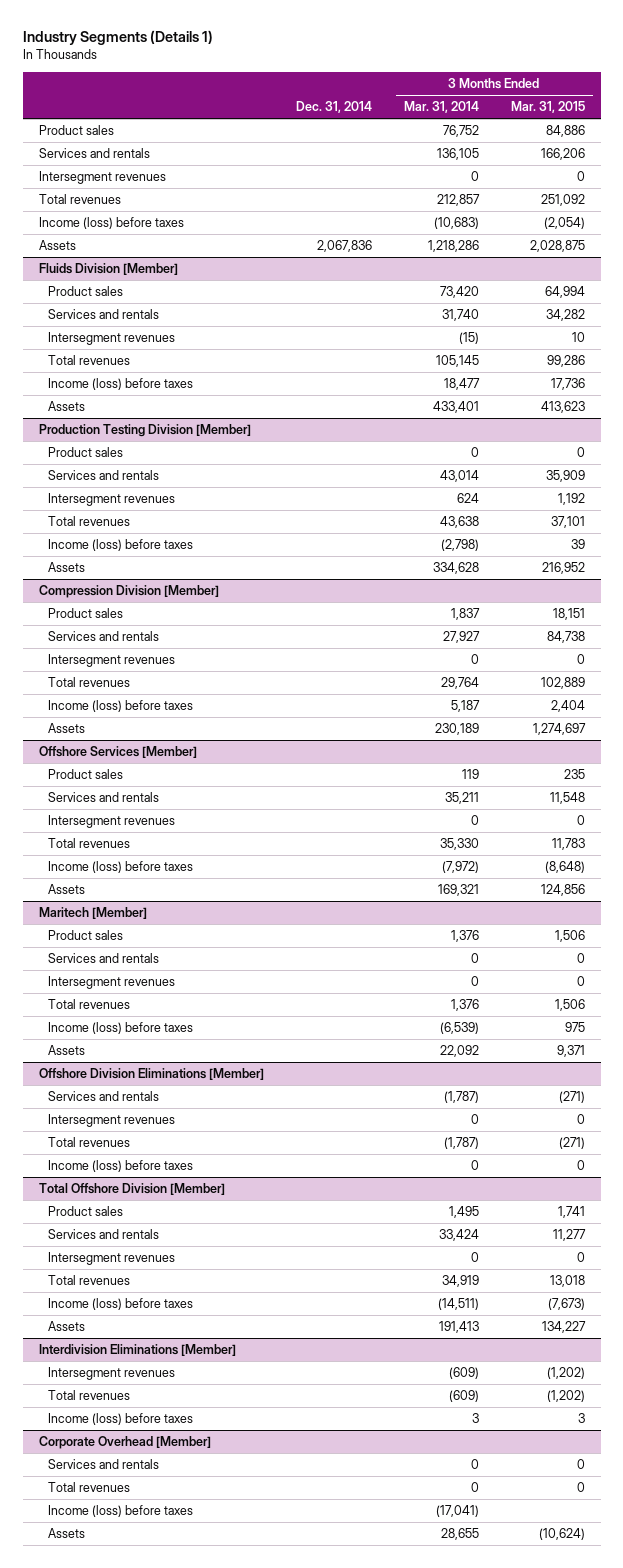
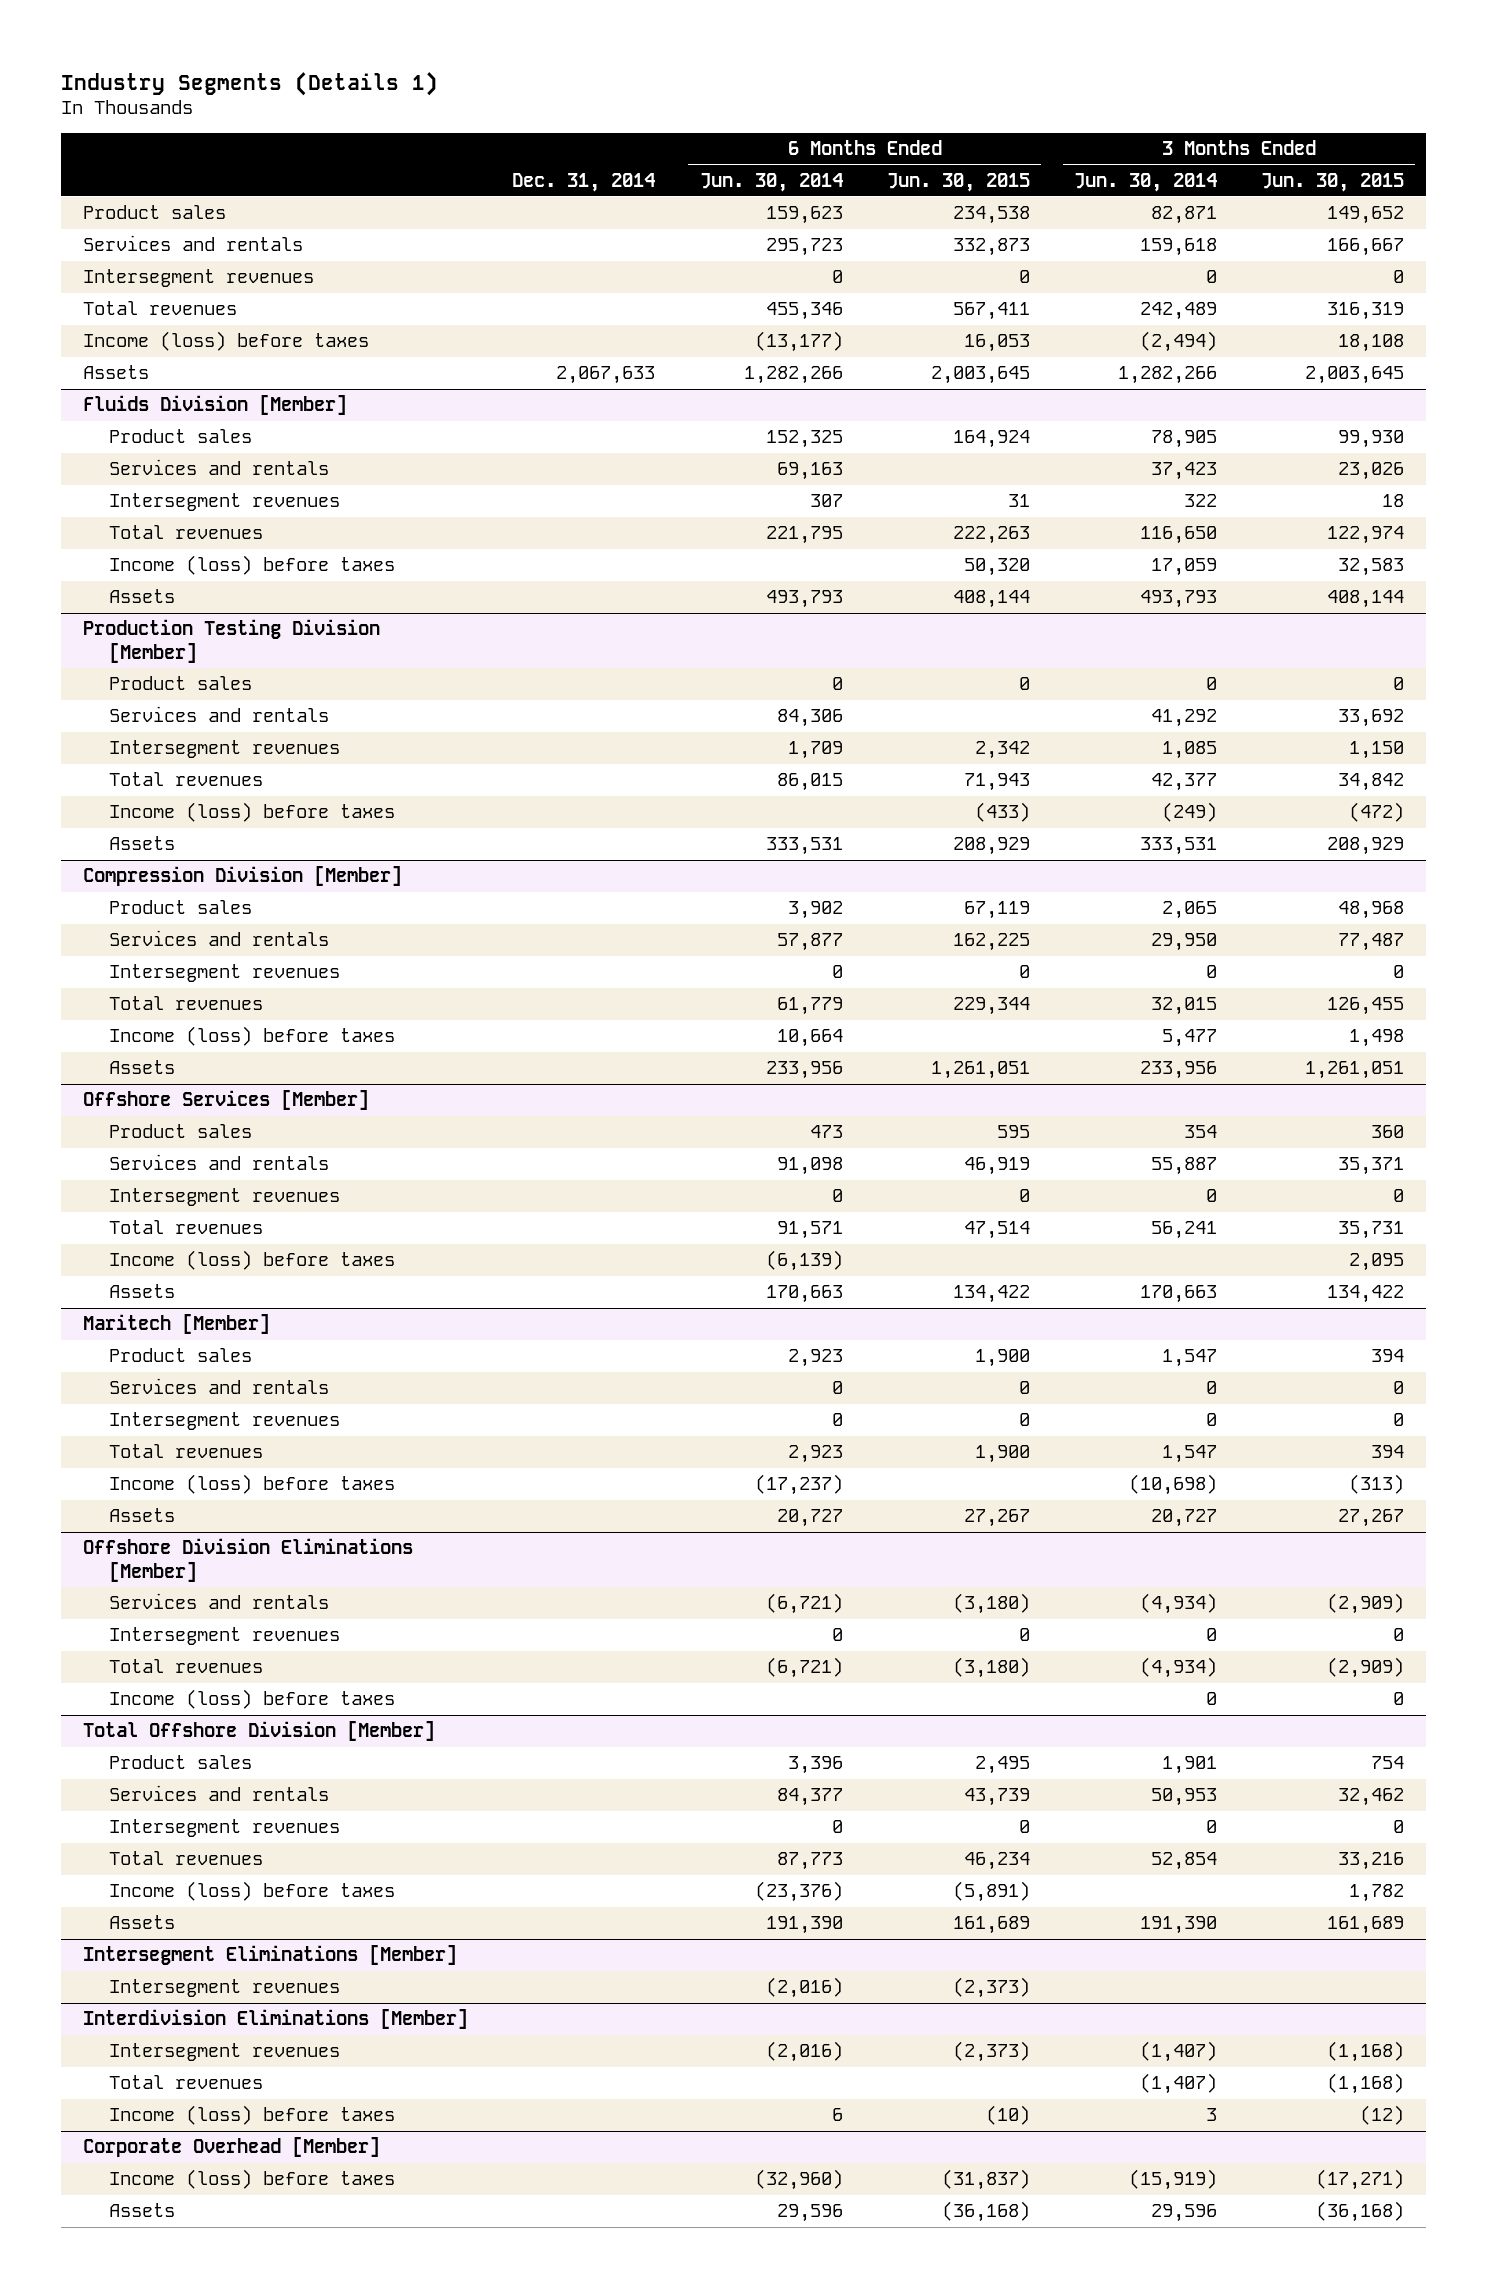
- | Dec. 31, 2014 | 3 Months Ended Mar. 31, 2014 | 3 Months Ended Mar. 31, 2015
+ | Dec. 31, 2014 | 6 Months Ended Jun. 30, 2014 | 6 Months Ended Jun. 30, 2015 | 3 Months Ended Jun. 30, 2014 | 3 Months Ended Jun. 30, 2015
- Assets | 2,067,836 | 1,218,286 | 2,028,875
+ Assets | 2,067,633 | 1,282,266 | 2,003,645 | 1,282,266 | 2,003,645
+ Intersegment Eliminations [Member]
+ Intersegment revenues | | (2,016) | (2,373) | |
@ Corporate Overhead [Member]
- Services and rentals | | 0 | 0
- Total revenues | | 0 | 0

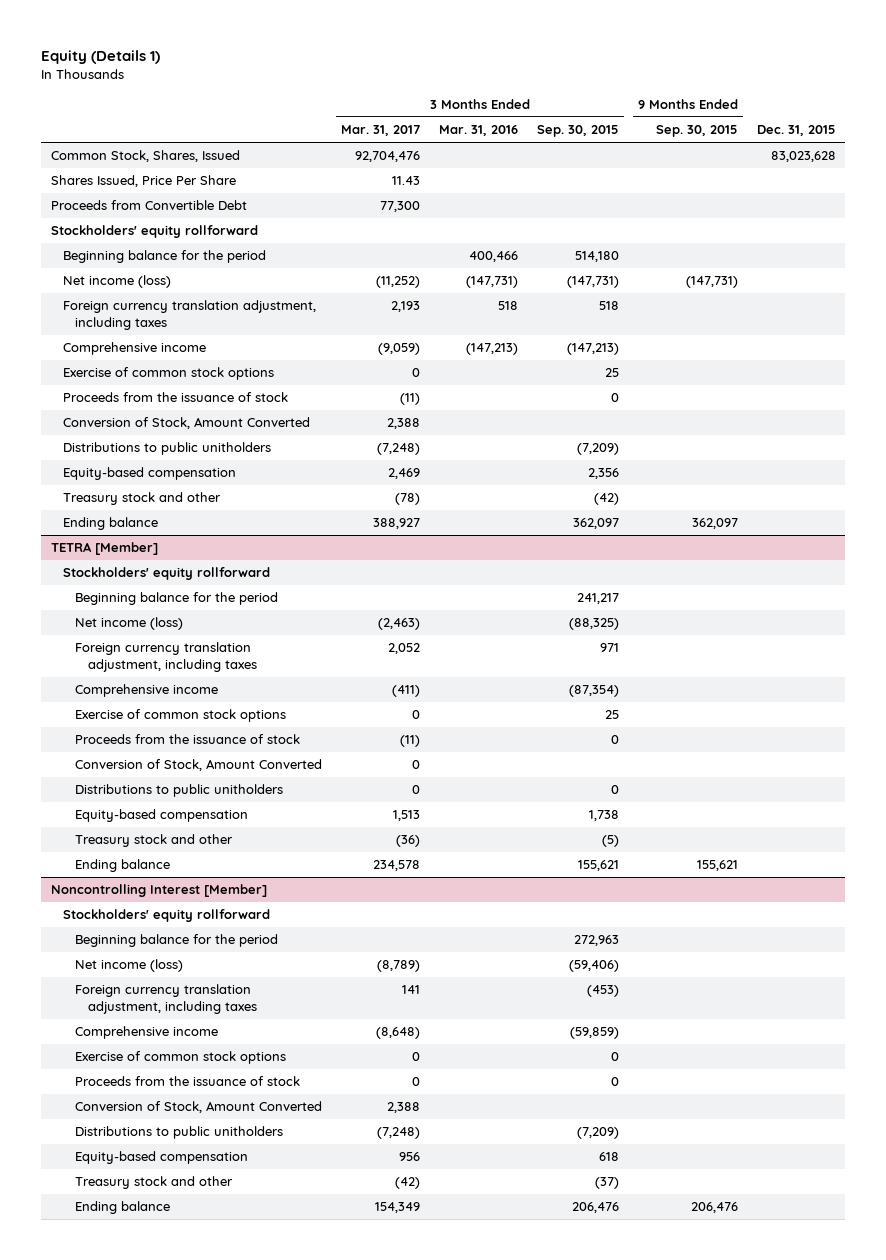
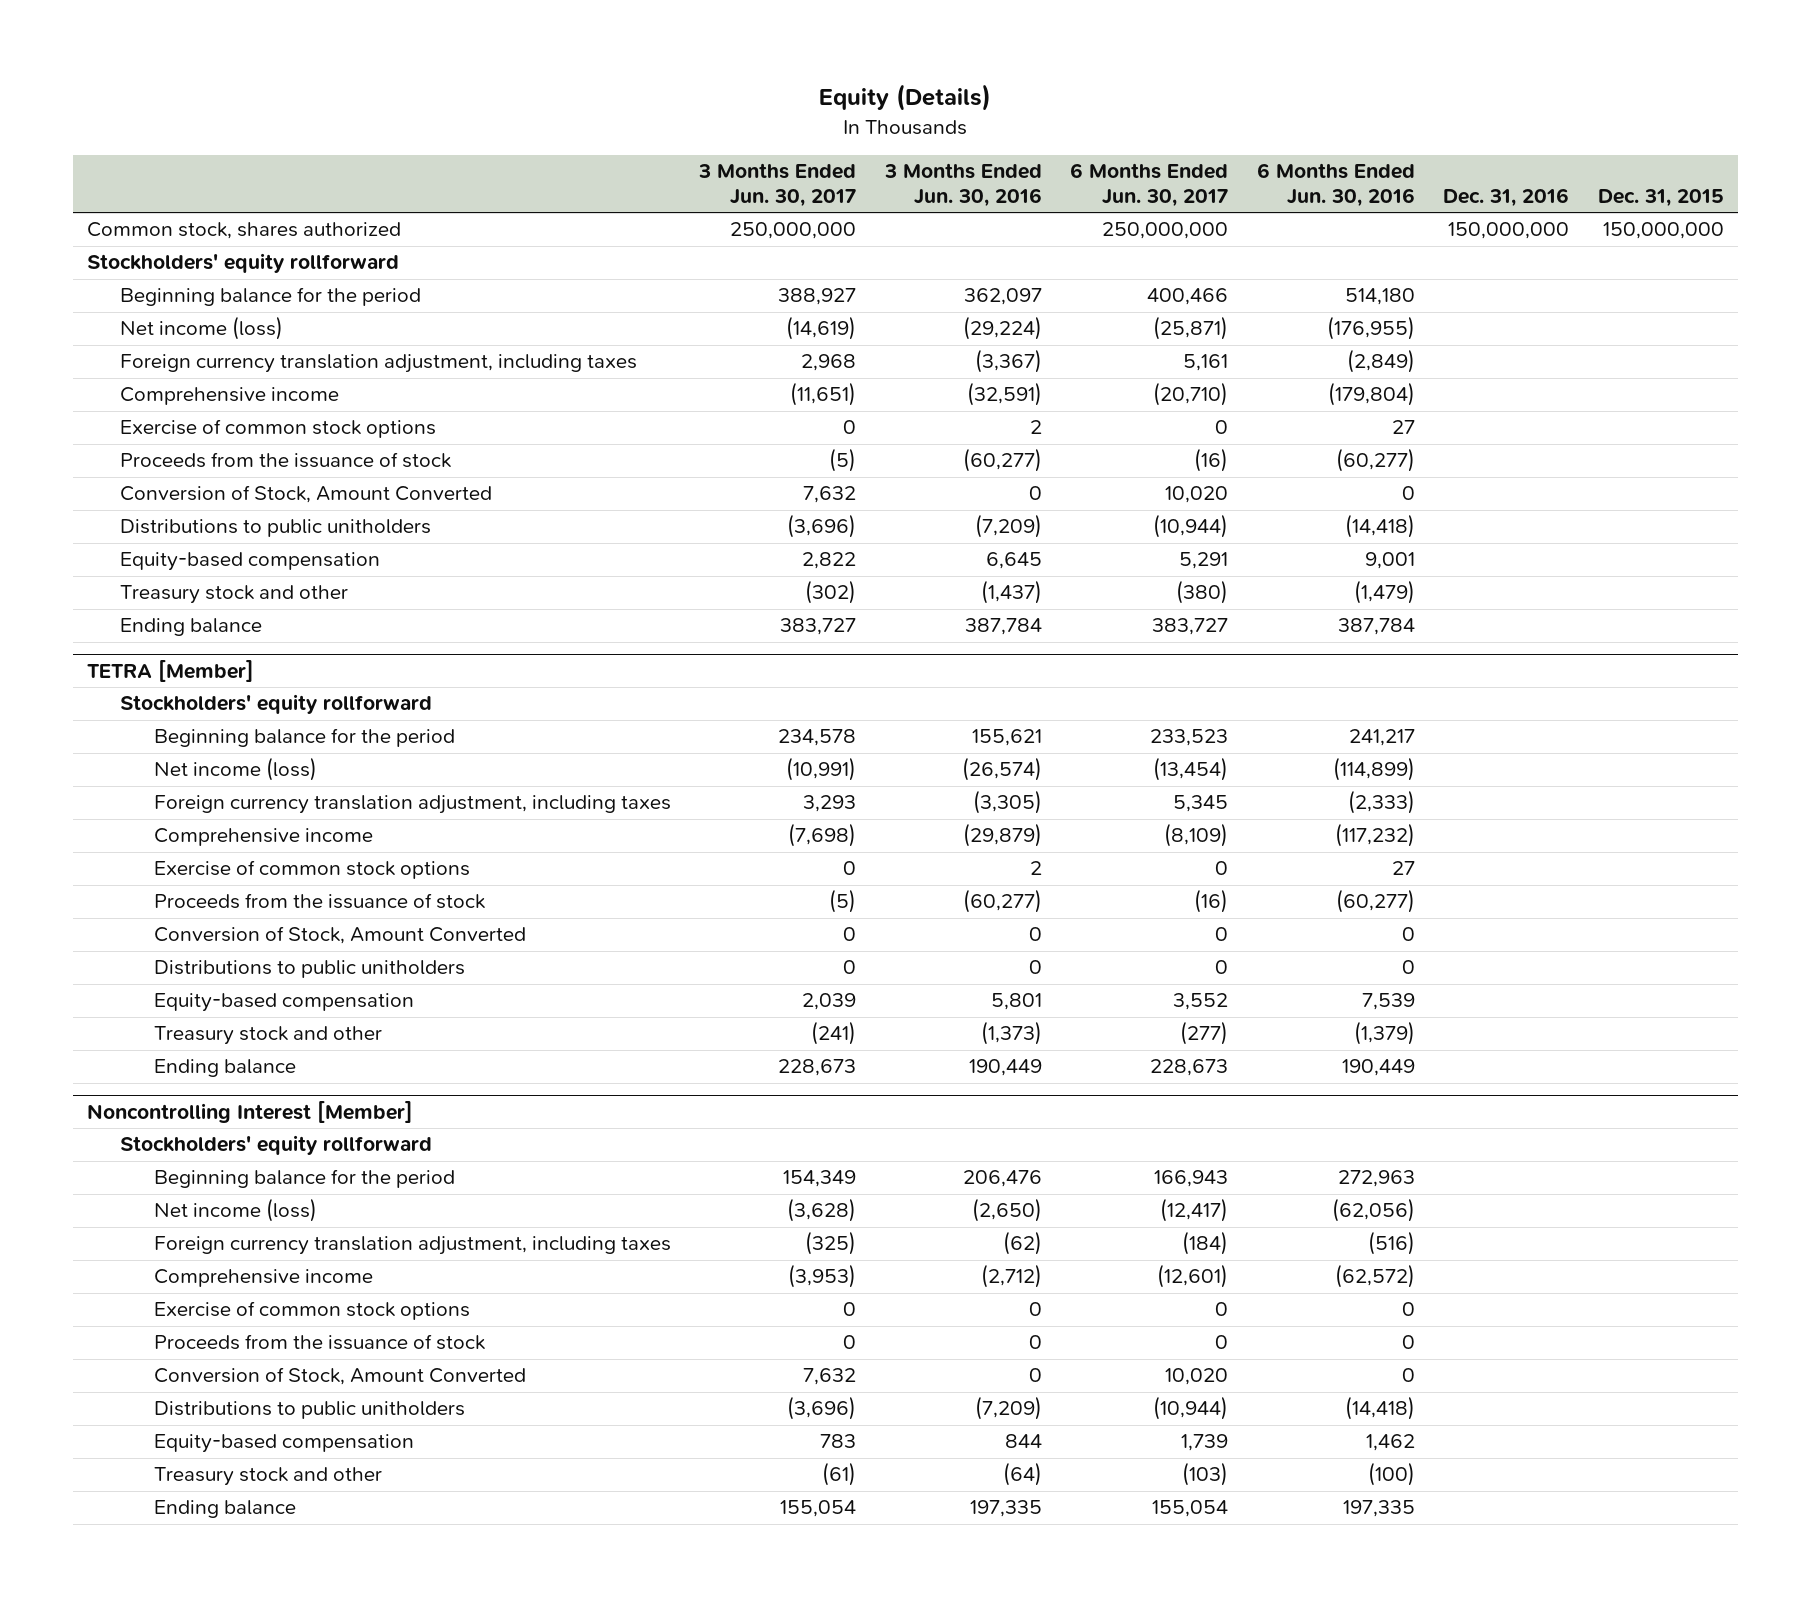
- Equity (Details 1)
+ Equity (Details)
- | 3 Months Ended Mar. 31, 2017 | 3 Months Ended Mar. 31, 2016 | 3 Months Ended Sep. 30, 2015 | 9 Months Ended Sep. 30, 2015 | Dec. 31, 2015
+ | 3 Months Ended Jun. 30, 2017 | 3 Months Ended Jun. 30, 2016 | 6 Months Ended Jun. 30, 2017 | 6 Months Ended Jun. 30, 2016 | Dec. 31, 2016 | Dec. 31, 2015
- Common Stock, Shares, Issued | 92,704,476 | | | | 83,023,628
- Shares Issued, Price Per Share | 11.43 | | | |
- Proceeds from Convertible Debt | 77,300 | | | |
+ Common stock, shares authorized | 250,000,000 | | 250,000,000 | | 150,000,000 | 150,000,000

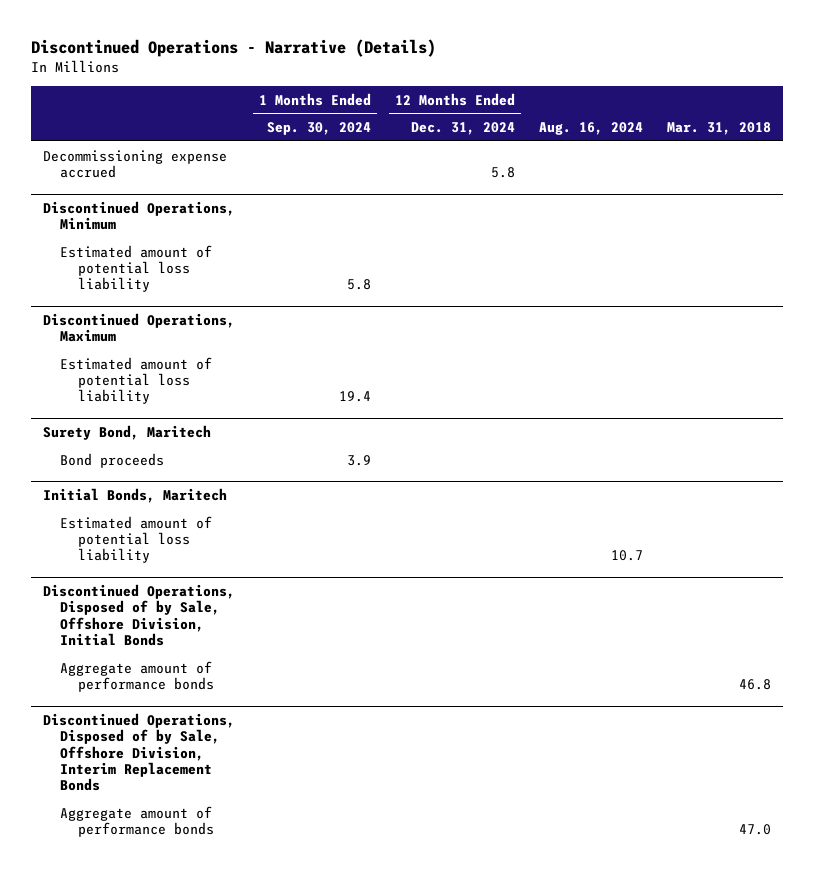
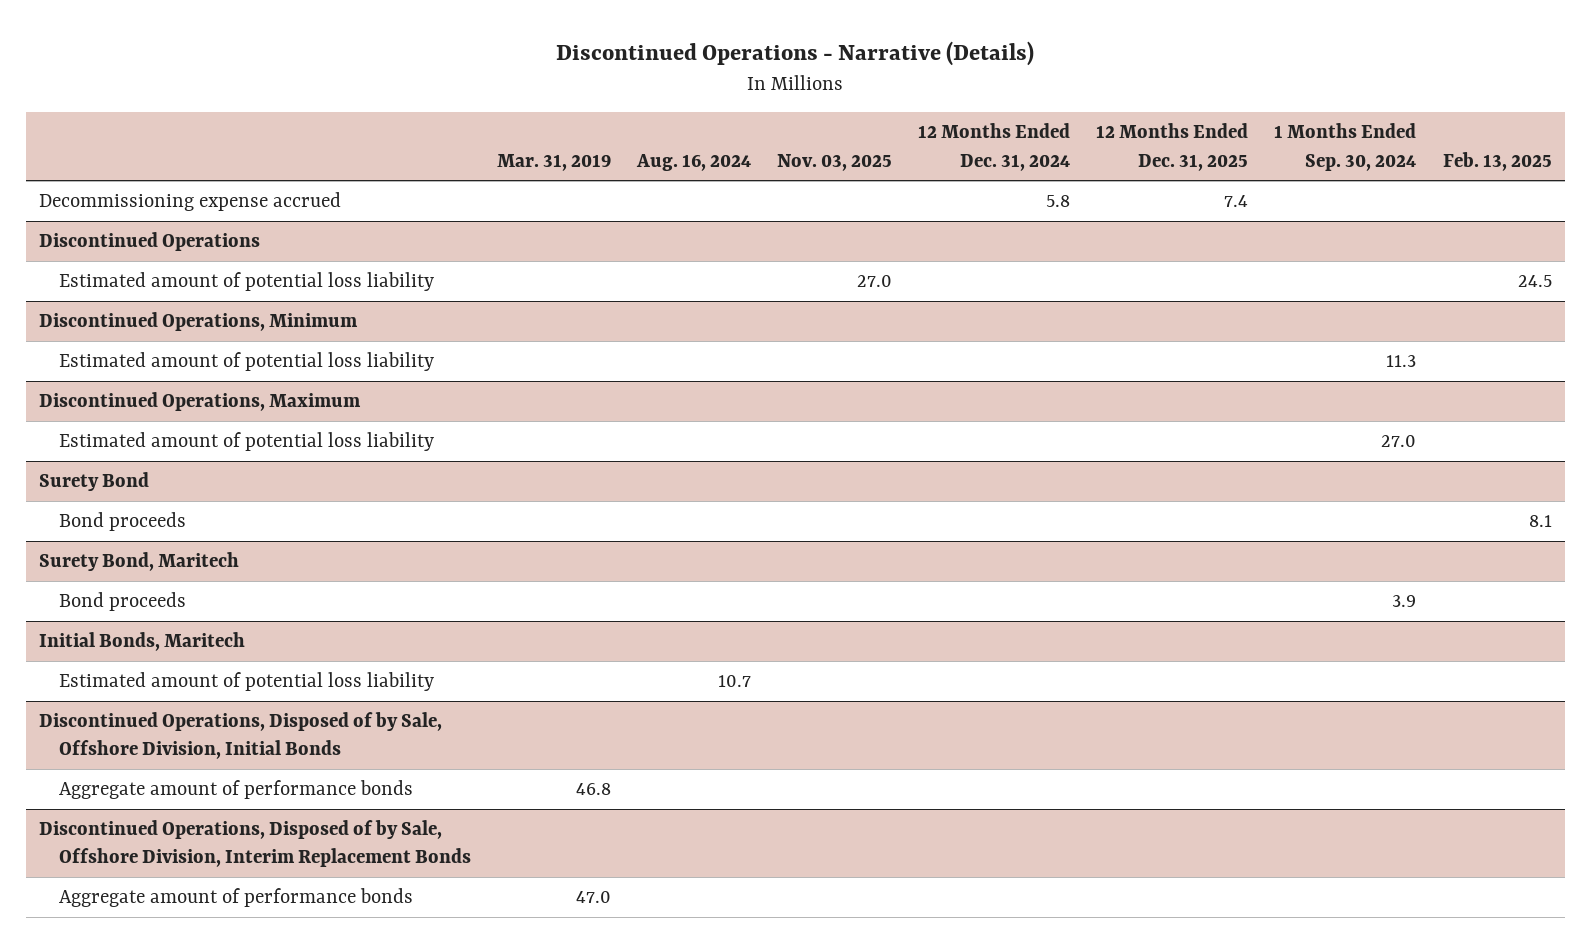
- | 1 Months Ended Sep. 30, 2024 | 12 Months Ended Dec. 31, 2024 | Aug. 16, 2024 | Mar. 31, 2018
+ | Mar. 31, 2019 | Aug. 16, 2024 | Nov. 03, 2025 | 12 Months Ended Dec. 31, 2024 | 12 Months Ended Dec. 31, 2025 | 1 Months Ended Sep. 30, 2024 | Feb. 13, 2025
+ Discontinued Operations
+ Estimated amount of potential loss liability | | | 27.0 | | | | 24.5
@ Discontinued Operations, Minimum
- Estimated amount of potential loss liability | 5.8 | | |
+ Estimated amount of potential loss liability | | | | | | 11.3 |
@ Discontinued Operations, Maximum
- Estimated amount of potential loss liability | 19.4 | | |
+ Estimated amount of potential loss liability | | | | | | 27.0 |
+ Surety Bond
+ Bond proceeds | | | | | | | 8.1

